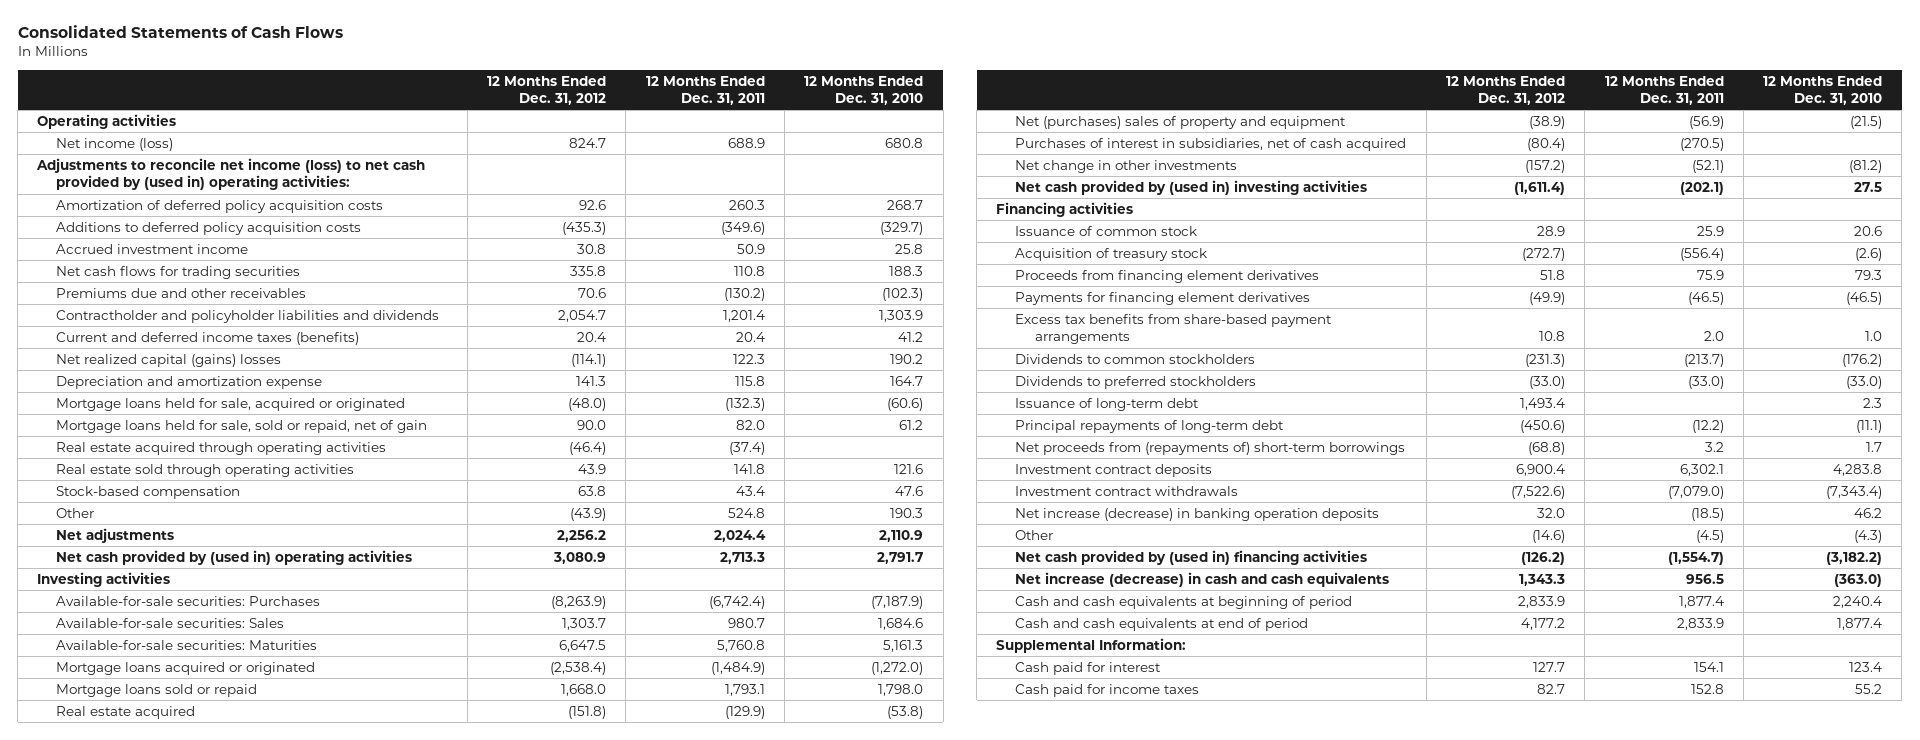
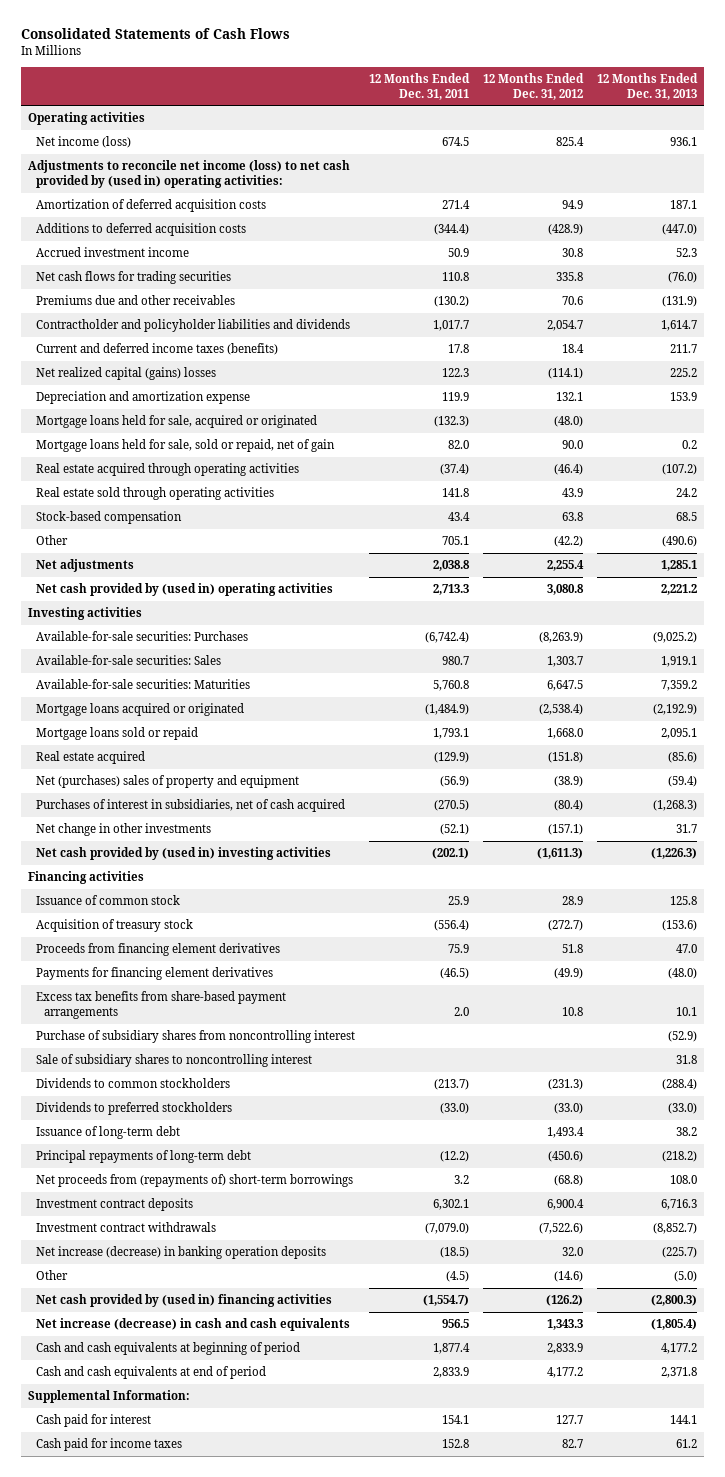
- | 12 Months Ended Dec. 31, 2012 | 12 Months Ended Dec. 31, 2011 | 12 Months Ended Dec. 31, 2010
+ | 12 Months Ended Dec. 31, 2011 | 12 Months Ended Dec. 31, 2012 | 12 Months Ended Dec. 31, 2013
- Net income (loss) | 824.7 | 688.9 | 680.8
+ Net income (loss) | 674.5 | 825.4 | 936.1
- Amortization of deferred policy acquisition costs | 92.6 | 260.3 | 268.7
- Additions to deferred policy acquisition costs | (435.3) | (349.6) | (329.7)
+ Amortization of deferred acquisition costs | 271.4 | 94.9 | 187.1
+ Additions to deferred acquisition costs | (344.4) | (428.9) | (447.0)
- Contractholder and policyholder liabilities and dividends | 2,054.7 | 1,201.4 | 1,303.9
- Current and deferred income taxes (benefits) | 20.4 | 20.4 | 41.2
+ Contractholder and policyholder liabilities and dividends | 1,017.7 | 2,054.7 | 1,614.7
+ Current and deferred income taxes (benefits) | 17.8 | 18.4 | 211.7
- Depreciation and amortization expense | 141.3 | 115.8 | 164.7
+ Depreciation and amortization expense | 119.9 | 132.1 | 153.9
- Other | (43.9) | 524.8 | 190.3
- Net adjustments | 2,256.2 | 2,024.4 | 2,110.9
- Net cash provided by (used in) operating activities | 3,080.9 | 2,713.3 | 2,791.7
+ Other | 705.1 | (42.2) | (490.6)
+ Net adjustments | 2,038.8 | 2,255.4 | 1,285.1
+ Net cash provided by (used in) operating activities | 2,713.3 | 3,080.8 | 2,221.2
- Net change in other investments | (157.2) | (52.1) | (81.2)
- Net cash provided by (used in) investing activities | (1,611.4) | (202.1) | 27.5
+ Net change in other investments | (52.1) | (157.1) | 31.7
+ Net cash provided by (used in) investing activities | (202.1) | (1,611.3) | (1,226.3)
+ Purchase of subsidiary shares from noncontrolling interest | | | (52.9)
+ Sale of subsidiary shares to noncontrolling interest | | | 31.8

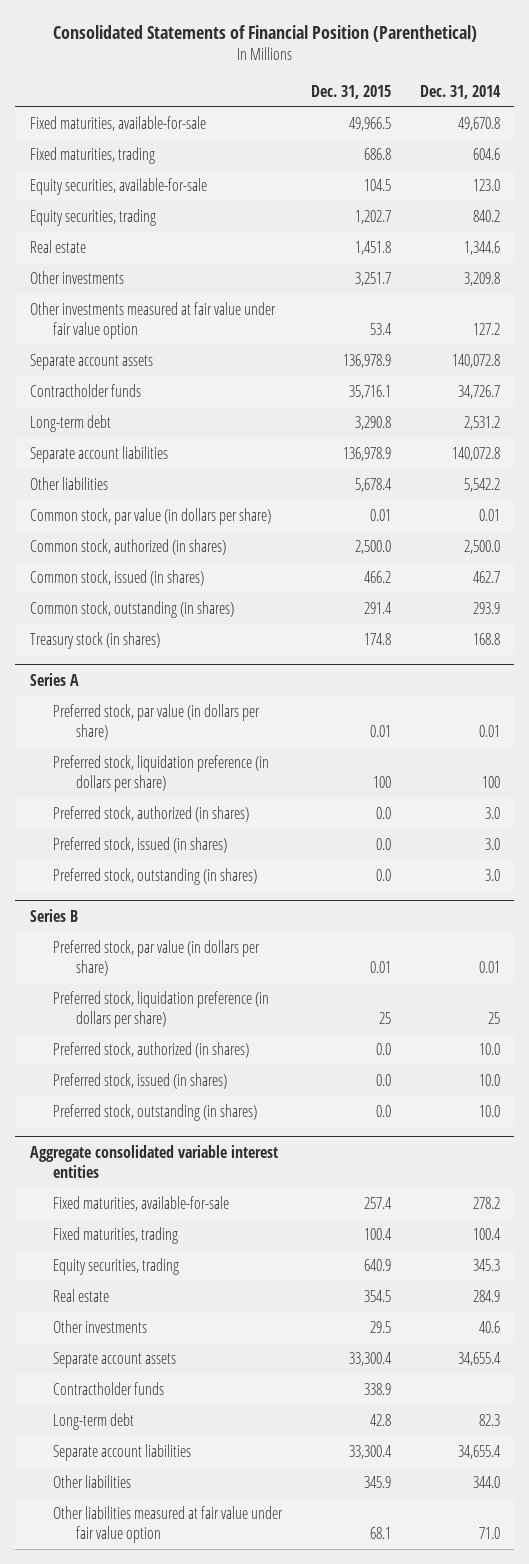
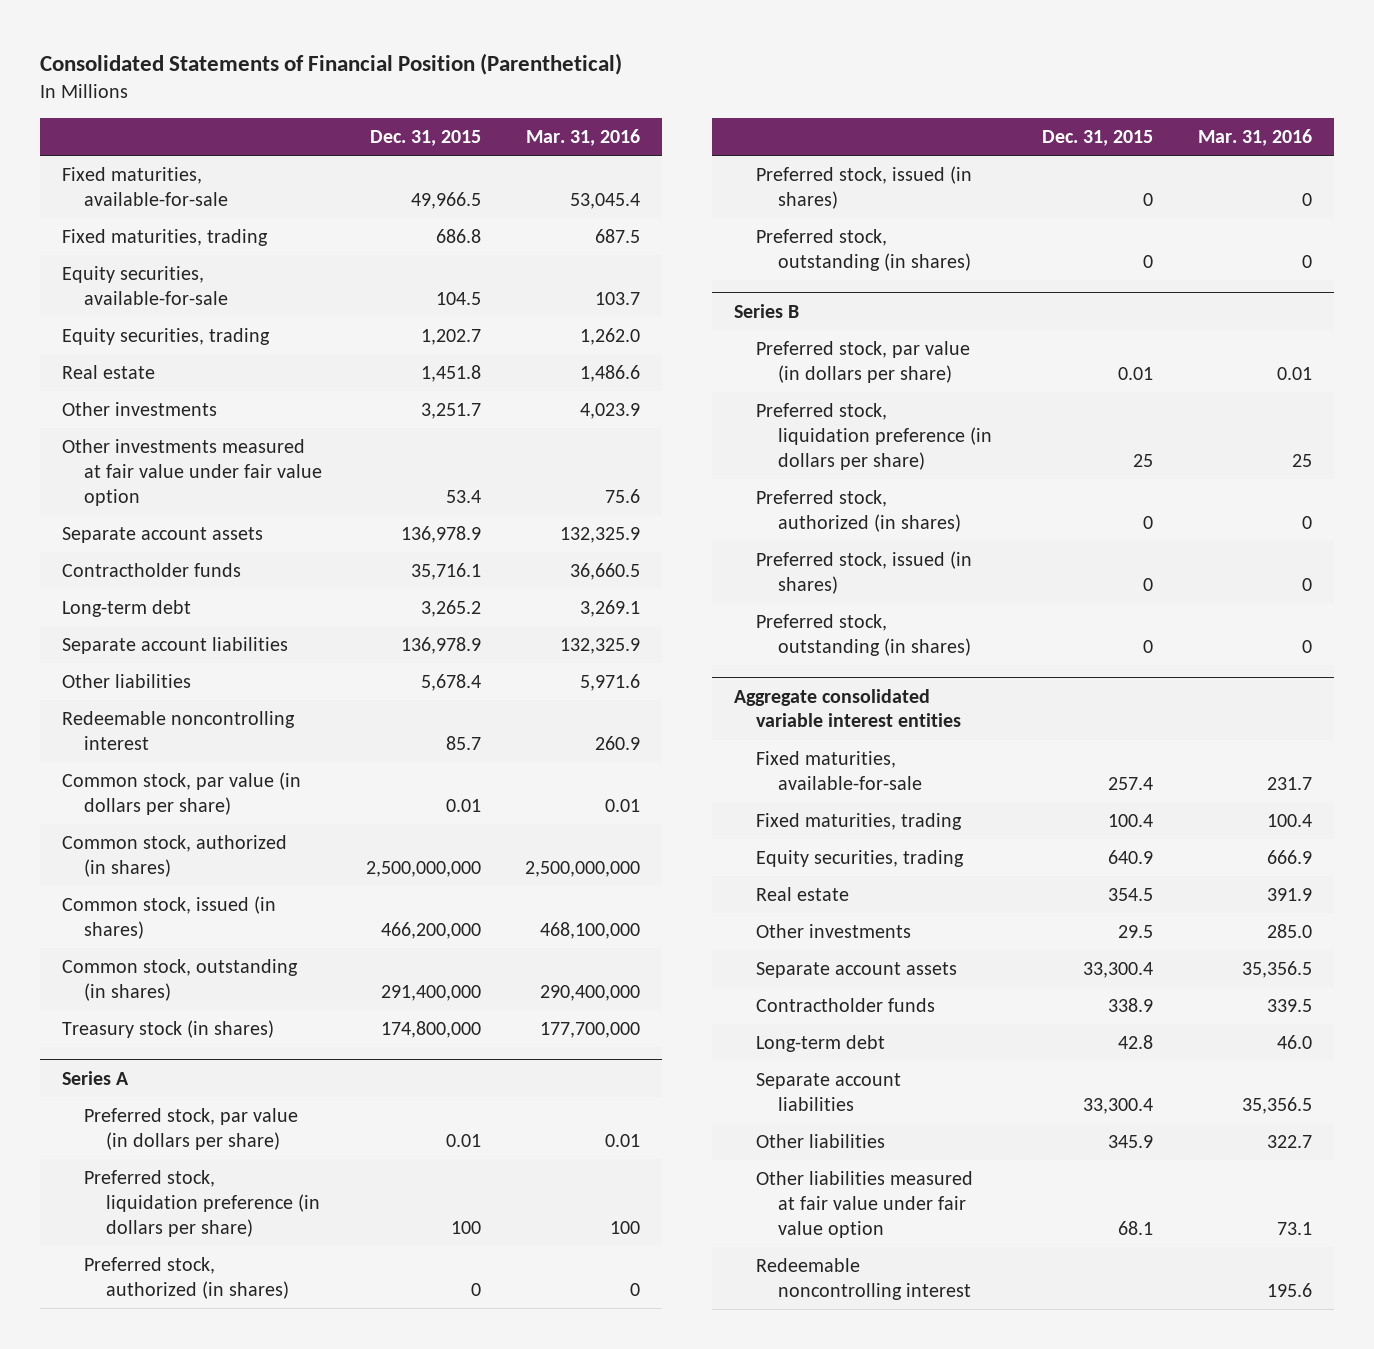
- | Dec. 31, 2015 | Dec. 31, 2014
+ | Dec. 31, 2015 | Mar. 31, 2016
- Long-term debt | 3,290.8 | 2,531.2
+ Long-term debt | 3,265.2 | 3,269.1
+ Redeemable noncontrolling interest | 85.7 | 260.9
- Common stock, authorized (in shares) | 2,500.0 | 2,500.0
- Common stock, issued (in shares) | 466.2 | 462.7
- Common stock, outstanding (in shares) | 291.4 | 293.9
- Treasury stock (in shares) | 174.8 | 168.8
+ Common stock, authorized (in shares) | 2,500,000,000 | 2,500,000,000
+ Common stock, issued (in shares) | 466,200,000 | 468,100,000
+ Common stock, outstanding (in shares) | 291,400,000 | 290,400,000
+ Treasury stock (in shares) | 174,800,000 | 177,700,000
@ Series A
- Preferred stock, authorized (in shares) | 0.0 | 3.0
- Preferred stock, issued (in shares) | 0.0 | 3.0
- Preferred stock, outstanding (in shares) | 0.0 | 3.0
+ Preferred stock, authorized (in shares) | 0 | 0
+ Preferred stock, issued (in shares) | 0 | 0
+ Preferred stock, outstanding (in shares) | 0 | 0
@ Series B
- Preferred stock, authorized (in shares) | 0.0 | 10.0
- Preferred stock, issued (in shares) | 0.0 | 10.0
- Preferred stock, outstanding (in shares) | 0.0 | 10.0
+ Preferred stock, authorized (in shares) | 0 | 0
+ Preferred stock, issued (in shares) | 0 | 0
+ Preferred stock, outstanding (in shares) | 0 | 0
@ Aggregate consolidated variable interest entities
+ Redeemable noncontrolling interest | | 195.6

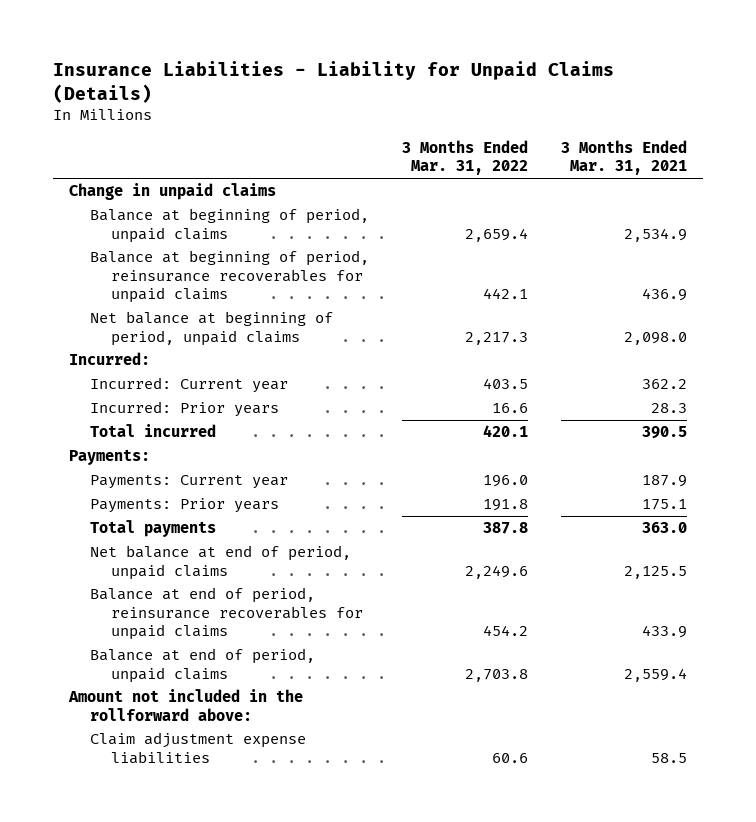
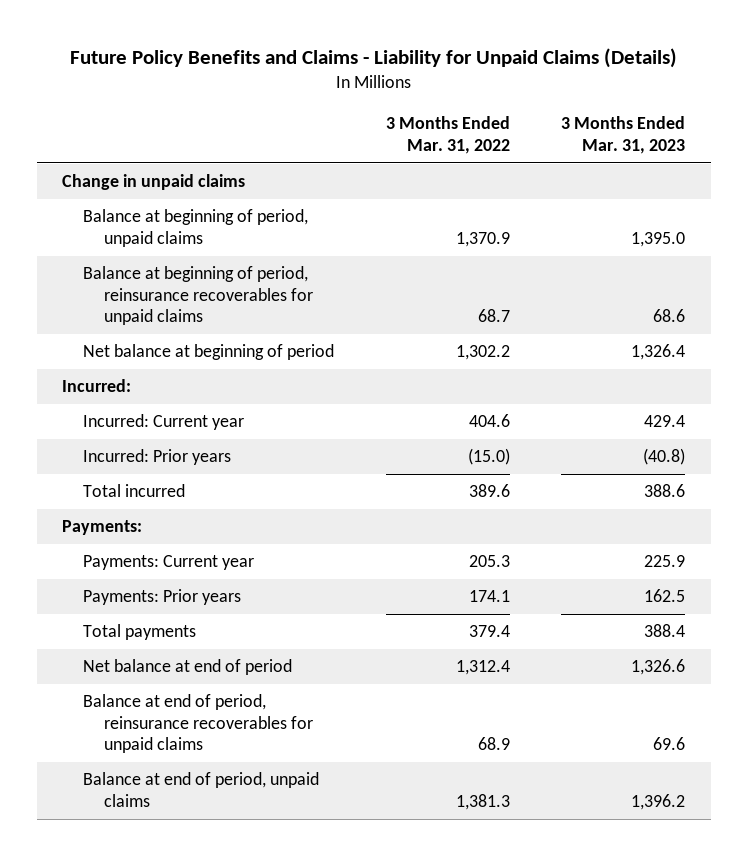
- Insurance Liabilities - Liability for Unpaid Claims (Details)
+ Future Policy Benefits and Claims - Liability for Unpaid Claims (Details)
- | 3 Months Ended Mar. 31, 2022 | 3 Months Ended Mar. 31, 2021
+ | 3 Months Ended Mar. 31, 2022 | 3 Months Ended Mar. 31, 2023
- Balance at beginning of period, unpaid claims | 2,659.4 | 2,534.9
- Balance at beginning of period, reinsurance recoverables for unpaid claims | 442.1 | 436.9
- Net balance at beginning of period, unpaid claims | 2,217.3 | 2,098.0
+ Balance at beginning of period, unpaid claims | 1,370.9 | 1,395.0
+ Balance at beginning of period, reinsurance recoverables for unpaid claims | 68.7 | 68.6
+ Net balance at beginning of period | 1,302.2 | 1,326.4
- Incurred: Current year | 403.5 | 362.2
- Incurred: Prior years | 16.6 | 28.3
- Total incurred | 420.1 | 390.5
+ Incurred: Current year | 404.6 | 429.4
+ Incurred: Prior years | (15.0) | (40.8)
+ Total incurred | 389.6 | 388.6
- Payments: Current year | 196.0 | 187.9
- Payments: Prior years | 191.8 | 175.1
- Total payments | 387.8 | 363.0
- Net balance at end of period, unpaid claims | 2,249.6 | 2,125.5
- Balance at end of period, reinsurance recoverables for unpaid claims | 454.2 | 433.9
- Balance at end of period, unpaid claims | 2,703.8 | 2,559.4
- Amount not included in the rollforward above:
- Claim adjustment expense liabilities | 60.6 | 58.5
+ Payments: Current year | 205.3 | 225.9
+ Payments: Prior years | 174.1 | 162.5
+ Total payments | 379.4 | 388.4
+ Net balance at end of period | 1,312.4 | 1,326.6
+ Balance at end of period, reinsurance recoverables for unpaid claims | 68.9 | 69.6
+ Balance at end of period, unpaid claims | 1,381.3 | 1,396.2

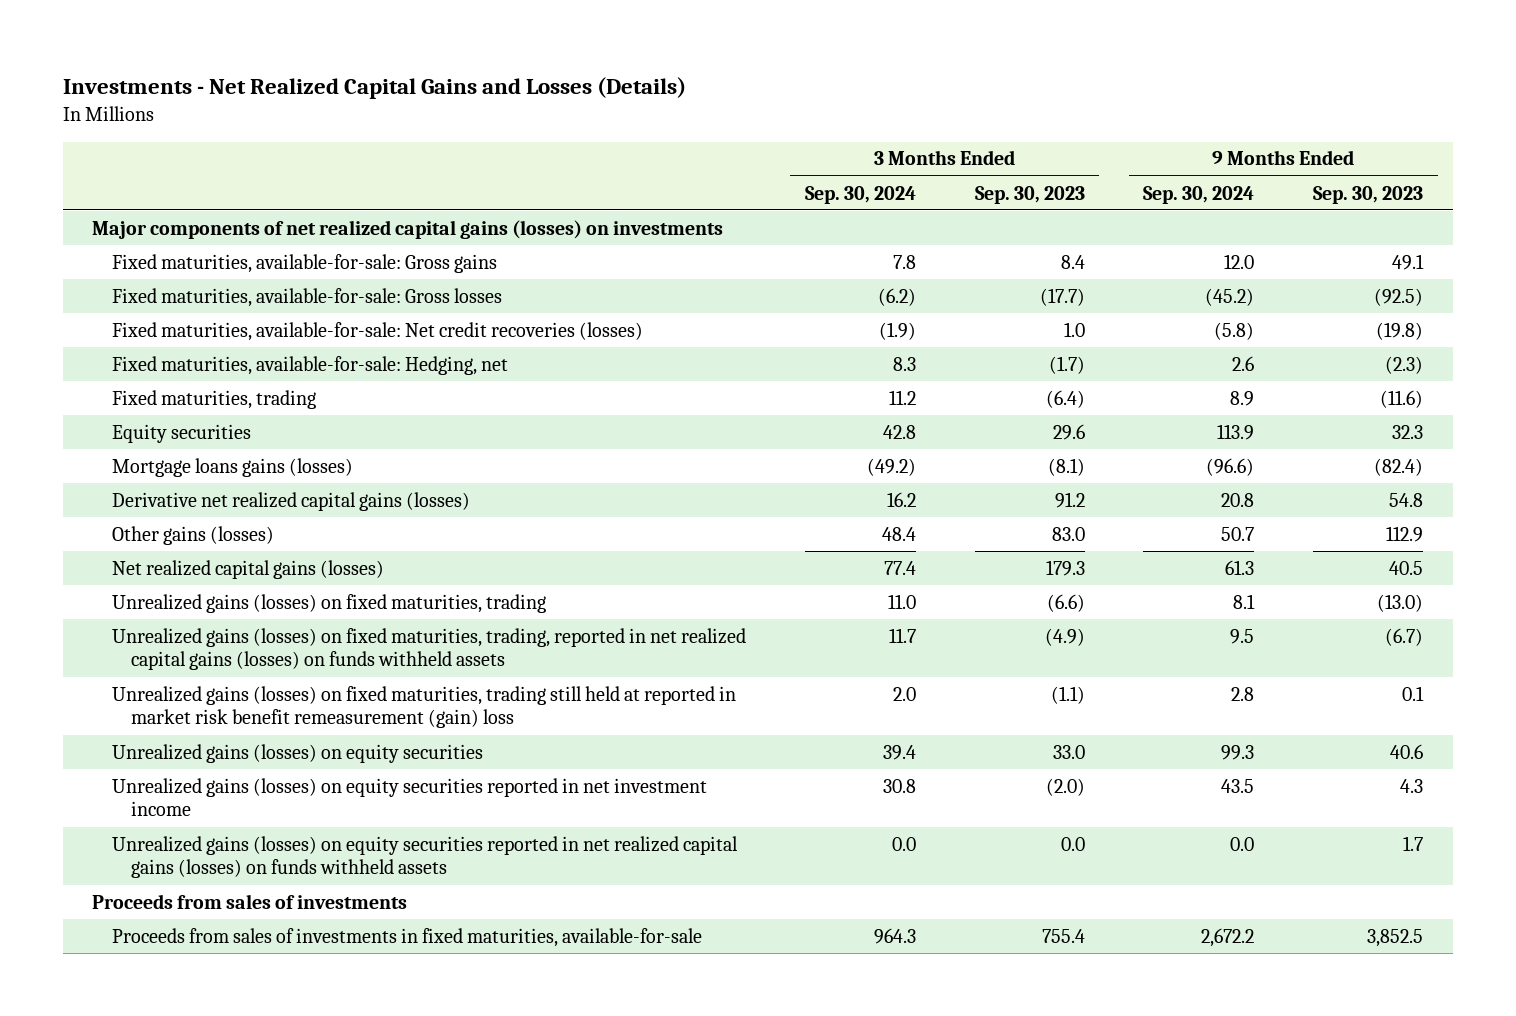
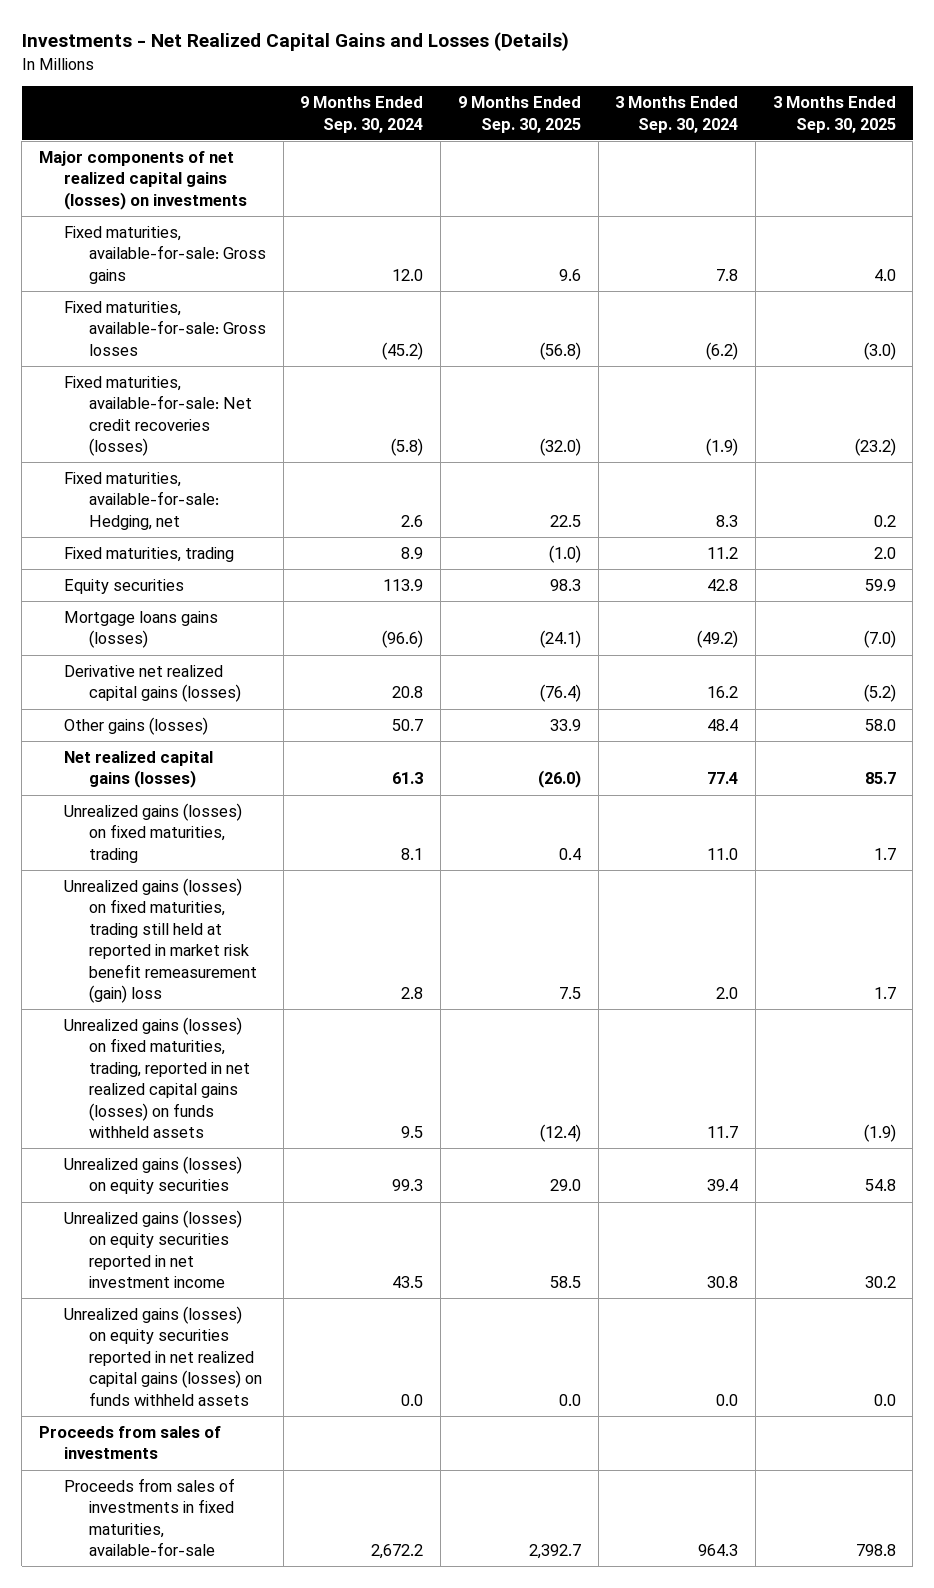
- | 3 Months Ended Sep. 30, 2024 | 3 Months Ended Sep. 30, 2023 | 9 Months Ended Sep. 30, 2024 | 9 Months Ended Sep. 30, 2023
+ | 9 Months Ended Sep. 30, 2024 | 9 Months Ended Sep. 30, 2025 | 3 Months Ended Sep. 30, 2024 | 3 Months Ended Sep. 30, 2025
moved down: Unrealized gains (losses) on fixed maturities, trading, reported in net realized capital gains (losses) on funds withheld assets | 9.5 | (12.4) | 11.7 | (1.9)

